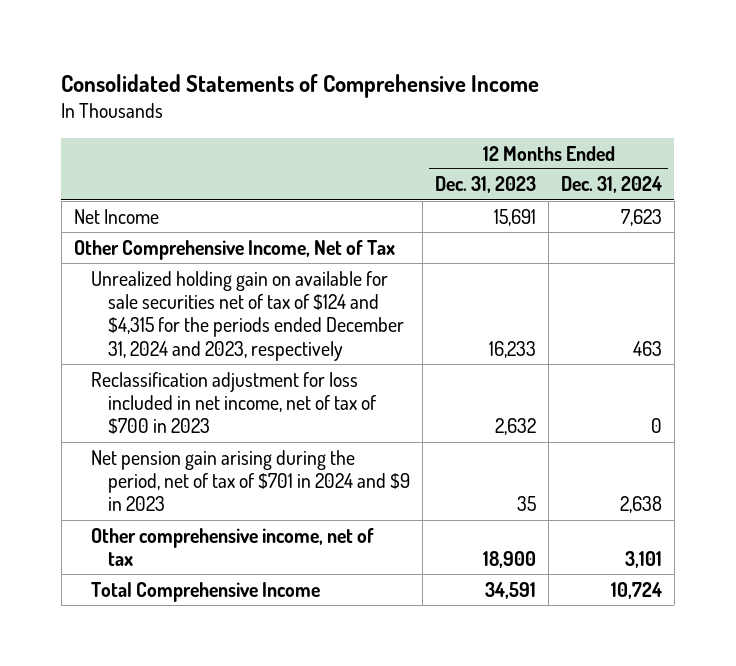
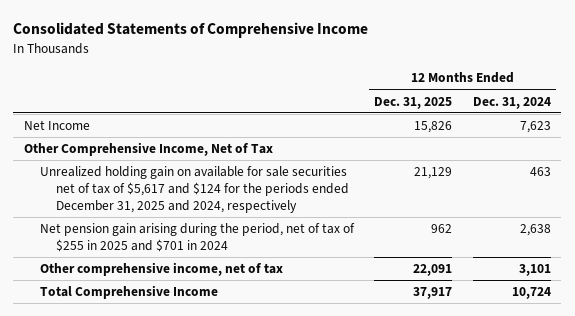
- | 12 Months Ended Dec. 31, 2023 | 12 Months Ended Dec. 31, 2024
+ | 12 Months Ended Dec. 31, 2025 | 12 Months Ended Dec. 31, 2024
- Unrealized holding gain on available for sale securities net of tax of $124 and $4,315 for the periods ended December 31, 2024 and 2023, respectively | 16,233 | 463
- Reclassification adjustment for loss included in net income, net of tax of $700 in 2023 | 2,632 | 0
- Net pension gain arising during the period, net of tax of $701 in 2024 and $9 in 2023 | 35 | 2,638
+ Unrealized holding gain on available for sale securities net of tax of $5,617 and $124 for the periods ended December 31, 2025 and 2024, respectively | 21,129 | 463
+ Net pension gain arising during the period, net of tax of $255 in 2025 and $701 in 2024 | 962 | 2,638

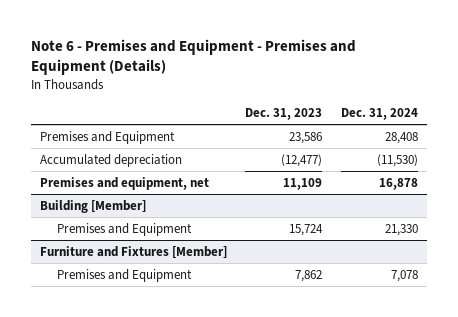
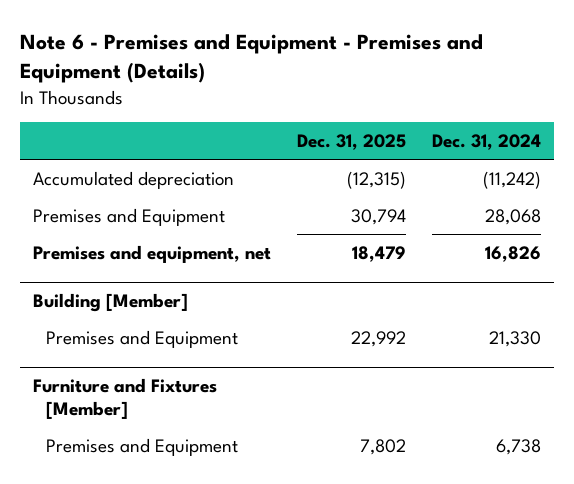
- | Dec. 31, 2023 | Dec. 31, 2024
+ | Dec. 31, 2025 | Dec. 31, 2024
- Premises and Equipment | 23,586 | 28,408
- Accumulated depreciation | (12,477) | (11,530)
- Premises and equipment, net | 11,109 | 16,878
+ Accumulated depreciation | (12,315) | (11,242)
+ Premises and Equipment | 30,794 | 28,068
+ Premises and equipment, net | 18,479 | 16,826
@ Furniture and Fixtures [Member]
- Premises and Equipment | 7,862 | 7,078
+ Premises and Equipment | 7,802 | 6,738

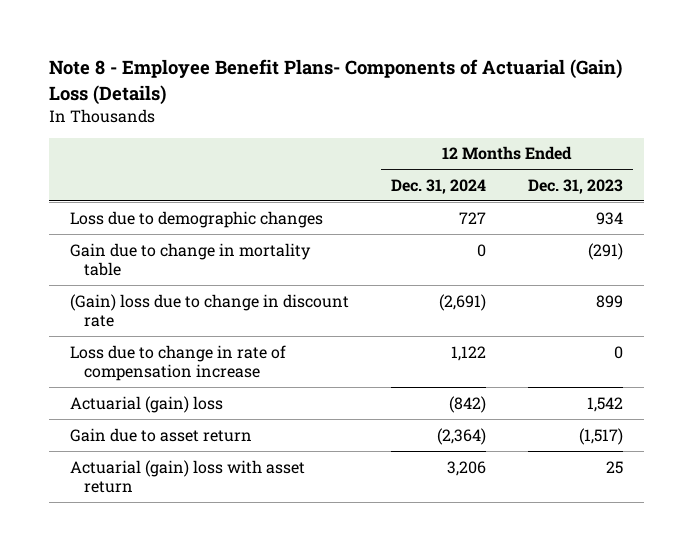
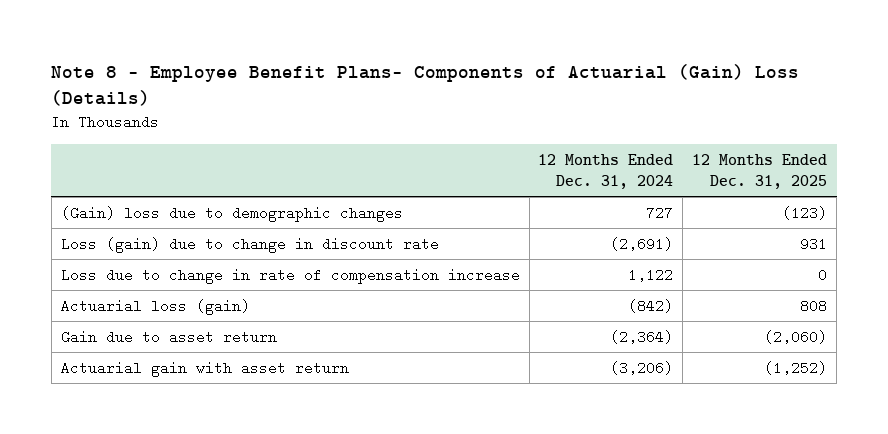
- | 12 Months Ended Dec. 31, 2024 | 12 Months Ended Dec. 31, 2023
+ | 12 Months Ended Dec. 31, 2024 | 12 Months Ended Dec. 31, 2025
- Loss due to demographic changes | 727 | 934
- Gain due to change in mortality table | 0 | (291)
- (Gain) loss due to change in discount rate | (2,691) | 899
+ (Gain) loss due to demographic changes | 727 | (123)
+ Loss (gain) due to change in discount rate | (2,691) | 931
- Actuarial (gain) loss | (842) | 1,542
+ Actuarial loss (gain) | (842) | 808
- Actuarial (gain) loss with asset return | 3,206 | 25
+ Actuarial gain with asset return | (3,206) | (1,252)

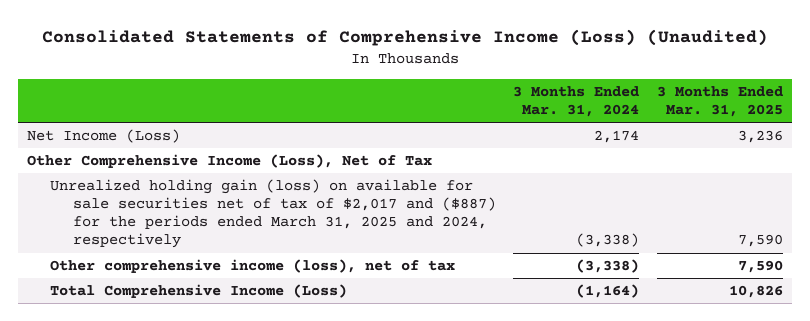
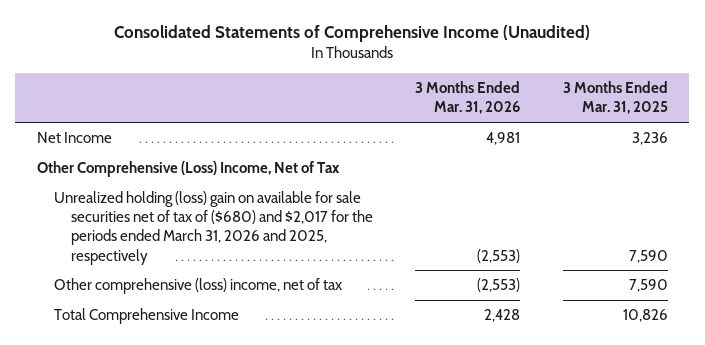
- Consolidated Statements of Comprehensive Income (Loss) (Unaudited)
+ Consolidated Statements of Comprehensive Income (Unaudited)
- | 3 Months Ended Mar. 31, 2024 | 3 Months Ended Mar. 31, 2025
+ | 3 Months Ended Mar. 31, 2026 | 3 Months Ended Mar. 31, 2025
- Net Income (Loss) | 2,174 | 3,236
- Other Comprehensive Income (Loss), Net of Tax
- Unrealized holding gain (loss) on available for sale securities net of tax of $2,017 and ($887) for the periods ended March 31, 2025 and 2024, respectively | (3,338) | 7,590
- Other comprehensive income (loss), net of tax | (3,338) | 7,590
- Total Comprehensive Income (Loss) | (1,164) | 10,826
+ Net Income | 4,981 | 3,236
+ Other Comprehensive (Loss) Income, Net of Tax
+ Unrealized holding (loss) gain on available for sale securities net of tax of ($680) and $2,017 for the periods ended March 31, 2026 and 2025, respectively | (2,553) | 7,590
+ Other comprehensive (loss) income, net of tax | (2,553) | 7,590
+ Total Comprehensive Income | 2,428 | 10,826

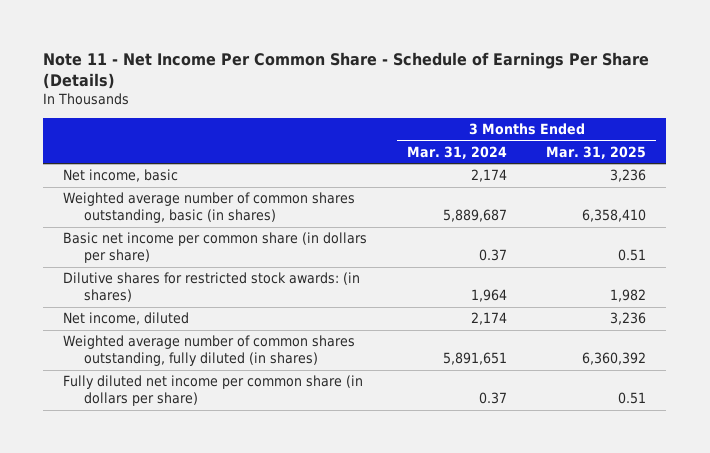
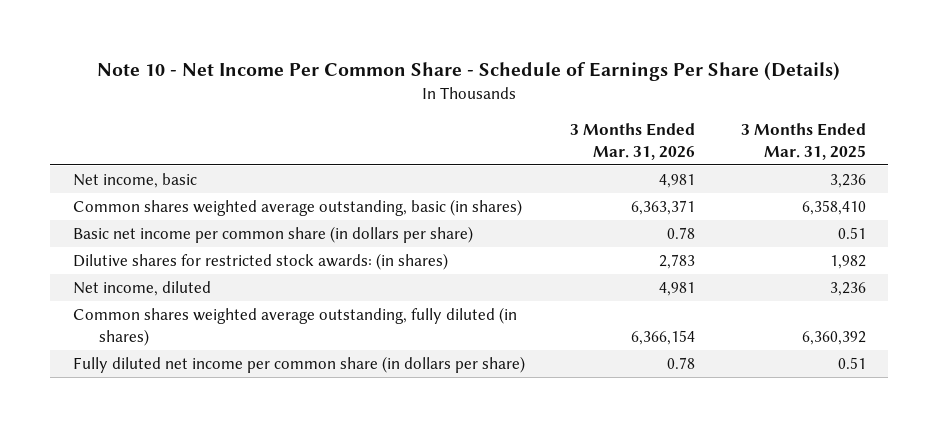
- Note 11 - Net Income Per Common Share - Schedule of Earnings Per Share (Details)
+ Note 10 - Net Income Per Common Share - Schedule of Earnings Per Share (Details)
- | 3 Months Ended Mar. 31, 2024 | 3 Months Ended Mar. 31, 2025
+ | 3 Months Ended Mar. 31, 2026 | 3 Months Ended Mar. 31, 2025
- Weighted average number of common shares outstanding, basic (in shares) | 5,889,687 | 6,358,410
+ Common shares weighted average outstanding, basic (in shares) | 6,363,371 | 6,358,410
- Weighted average number of common shares outstanding, fully diluted (in shares) | 5,891,651 | 6,360,392
+ Common shares weighted average outstanding, fully diluted (in shares) | 6,366,154 | 6,360,392

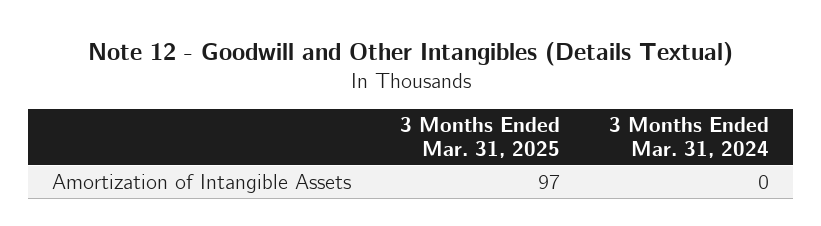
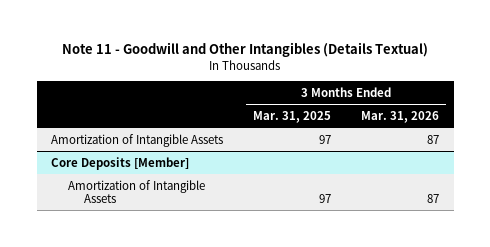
- Note 12 - Goodwill and Other Intangibles (Details Textual)
+ Note 11 - Goodwill and Other Intangibles (Details Textual)
- | 3 Months Ended Mar. 31, 2025 | 3 Months Ended Mar. 31, 2024
+ | 3 Months Ended Mar. 31, 2025 | 3 Months Ended Mar. 31, 2026
+ Core Deposits [Member]
+ Amortization of Intangible Assets | 97 | 87

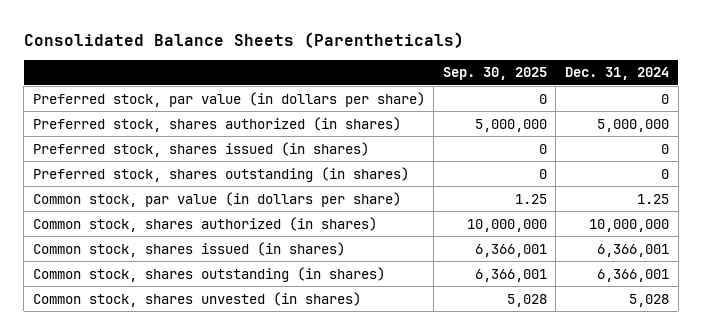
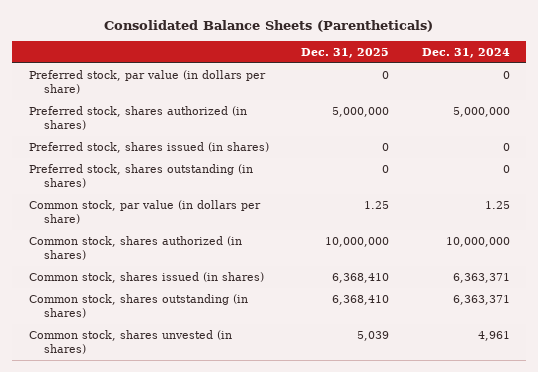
- | Sep. 30, 2025 | Dec. 31, 2024
+ | Dec. 31, 2025 | Dec. 31, 2024
- Common stock, shares issued (in shares) | 6,366,001 | 6,366,001
- Common stock, shares outstanding (in shares) | 6,366,001 | 6,366,001
- Common stock, shares unvested (in shares) | 5,028 | 5,028
+ Common stock, shares issued (in shares) | 6,368,410 | 6,363,371
+ Common stock, shares outstanding (in shares) | 6,368,410 | 6,363,371
+ Common stock, shares unvested (in shares) | 5,039 | 4,961

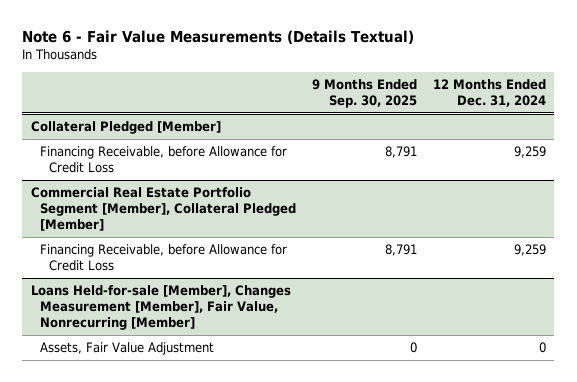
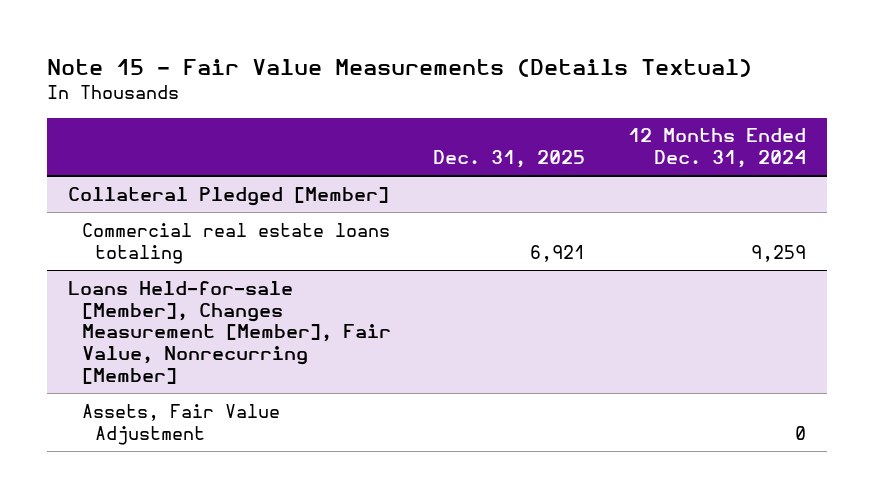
- Note 6 - Fair Value Measurements (Details Textual)
+ Note 15 - Fair Value Measurements (Details Textual)
- | 9 Months Ended Sep. 30, 2025 | 12 Months Ended Dec. 31, 2024
+ | Dec. 31, 2025 | 12 Months Ended Dec. 31, 2024
@ Collateral Pledged [Member]
- Financing Receivable, before Allowance for Credit Loss | 8,791 | 9,259
- Commercial Real Estate Portfolio Segment [Member], Collateral Pledged [Member]
- Financing Receivable, before Allowance for Credit Loss | 8,791 | 9,259
@ Collateral Pledged [Member]
+ Commercial real estate loans totaling | 6,921 | 9,259

